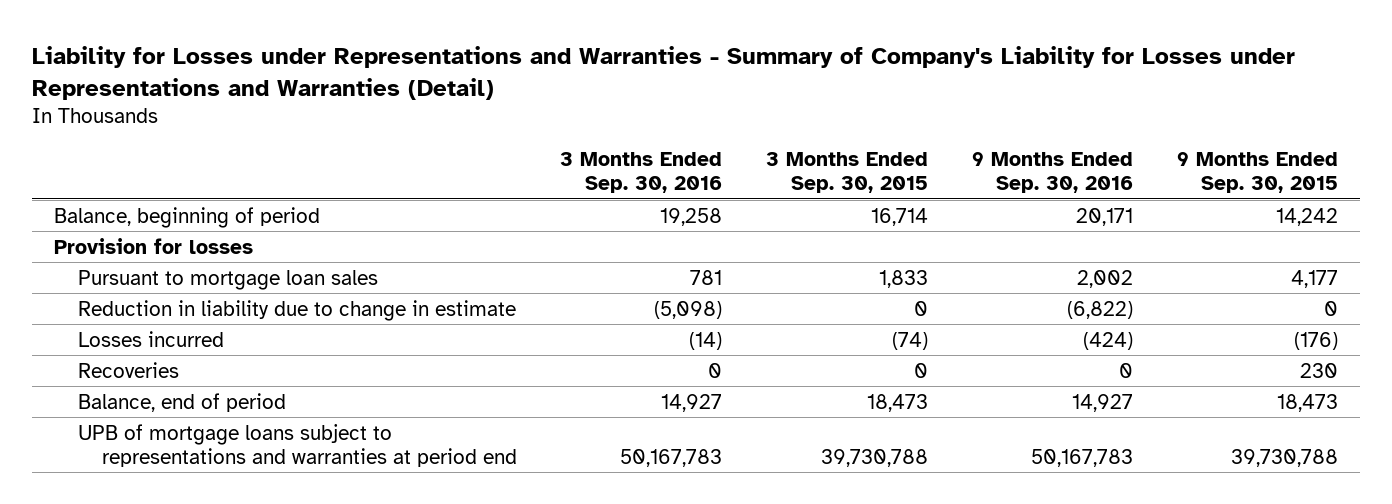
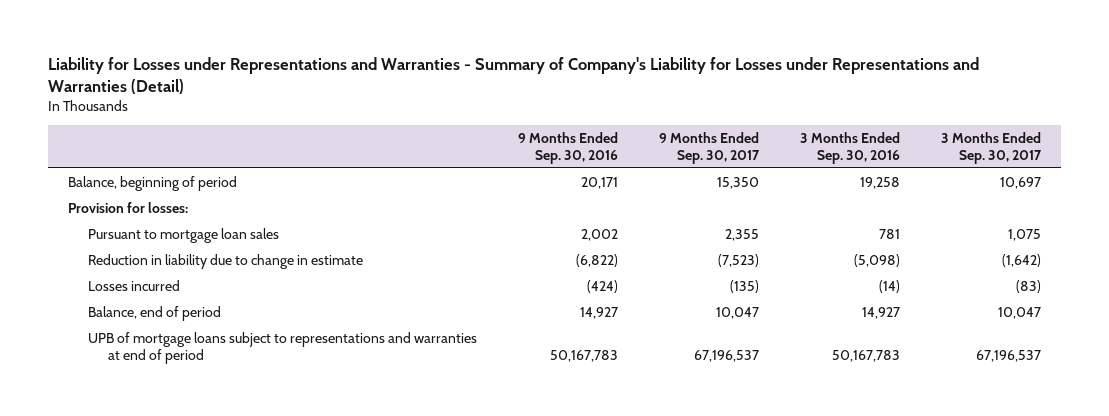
- | 3 Months Ended Sep. 30, 2016 | 3 Months Ended Sep. 30, 2015 | 9 Months Ended Sep. 30, 2016 | 9 Months Ended Sep. 30, 2015
+ | 9 Months Ended Sep. 30, 2016 | 9 Months Ended Sep. 30, 2017 | 3 Months Ended Sep. 30, 2016 | 3 Months Ended Sep. 30, 2017
- Provision for losses
+ Provision for losses:
- Recoveries | 0 | 0 | 0 | 230
- UPB of mortgage loans subject to representations and warranties at period end | 50,167,783 | 39,730,788 | 50,167,783 | 39,730,788
+ UPB of mortgage loans subject to representations and warranties at end of period | 50,167,783 | 67,196,537 | 50,167,783 | 67,196,537

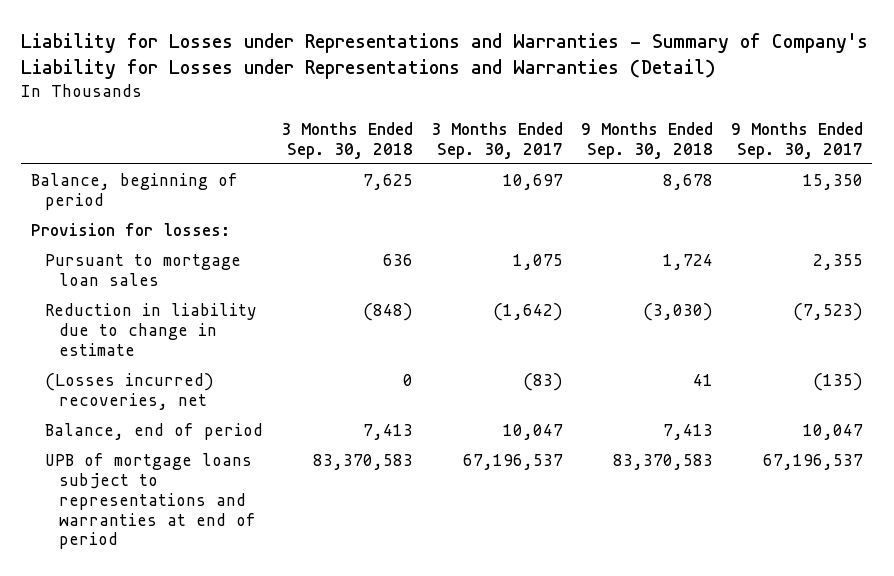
- | 9 Months Ended Sep. 30, 2016 | 9 Months Ended Sep. 30, 2017 | 3 Months Ended Sep. 30, 2016 | 3 Months Ended Sep. 30, 2017
+ | 3 Months Ended Sep. 30, 2018 | 3 Months Ended Sep. 30, 2017 | 9 Months Ended Sep. 30, 2018 | 9 Months Ended Sep. 30, 2017
- Losses incurred | (424) | (135) | (14) | (83)
+ (Losses incurred) recoveries, net | 0 | (83) | 41 | (135)

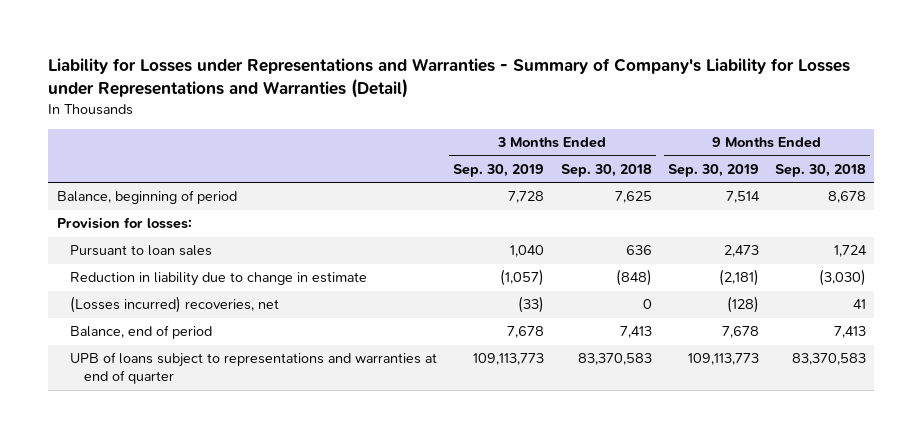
- | 3 Months Ended Sep. 30, 2018 | 3 Months Ended Sep. 30, 2017 | 9 Months Ended Sep. 30, 2018 | 9 Months Ended Sep. 30, 2017
+ | 3 Months Ended Sep. 30, 2019 | 3 Months Ended Sep. 30, 2018 | 9 Months Ended Sep. 30, 2019 | 9 Months Ended Sep. 30, 2018
- Pursuant to mortgage loan sales | 636 | 1,075 | 1,724 | 2,355
+ Pursuant to loan sales | 1,040 | 636 | 2,473 | 1,724
- UPB of mortgage loans subject to representations and warranties at end of period | 83,370,583 | 67,196,537 | 83,370,583 | 67,196,537
+ UPB of loans subject to representations and warranties at end of quarter | 109,113,773 | 83,370,583 | 109,113,773 | 83,370,583

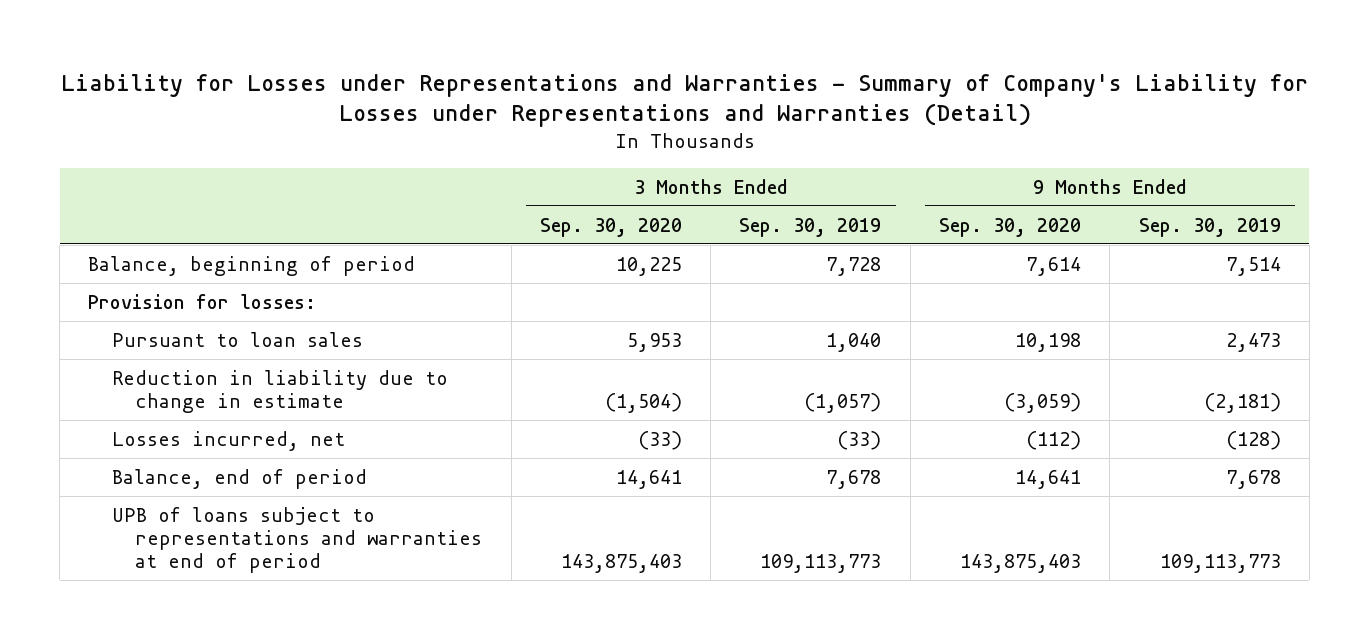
- | 3 Months Ended Sep. 30, 2019 | 3 Months Ended Sep. 30, 2018 | 9 Months Ended Sep. 30, 2019 | 9 Months Ended Sep. 30, 2018
+ | 3 Months Ended Sep. 30, 2020 | 3 Months Ended Sep. 30, 2019 | 9 Months Ended Sep. 30, 2020 | 9 Months Ended Sep. 30, 2019
- (Losses incurred) recoveries, net | (33) | 0 | (128) | 41
+ Losses incurred, net | (33) | (33) | (112) | (128)
- UPB of loans subject to representations and warranties at end of quarter | 109,113,773 | 83,370,583 | 109,113,773 | 83,370,583
+ UPB of loans subject to representations and warranties at end of period | 143,875,403 | 109,113,773 | 143,875,403 | 109,113,773

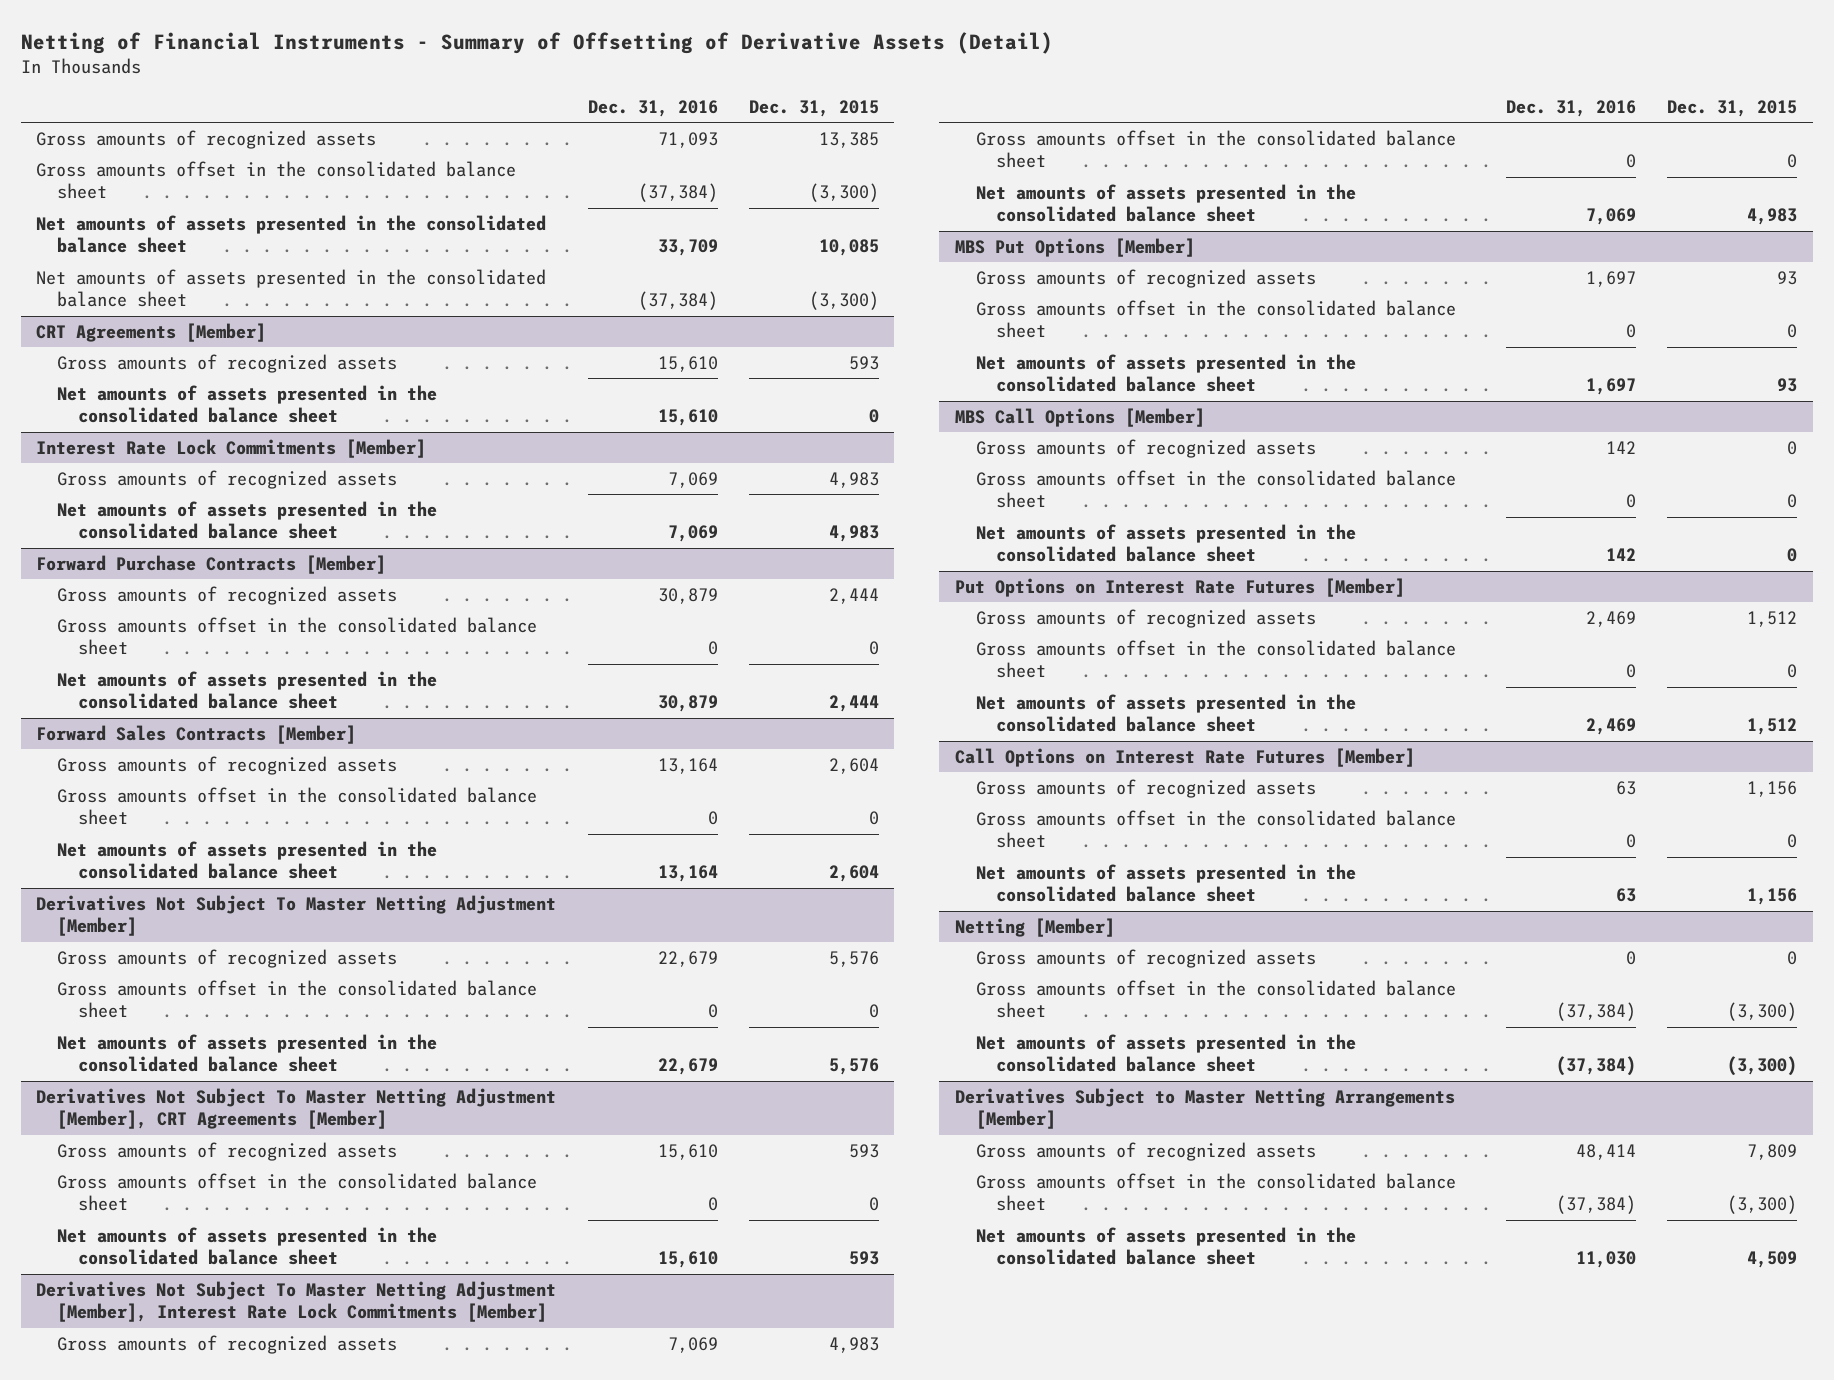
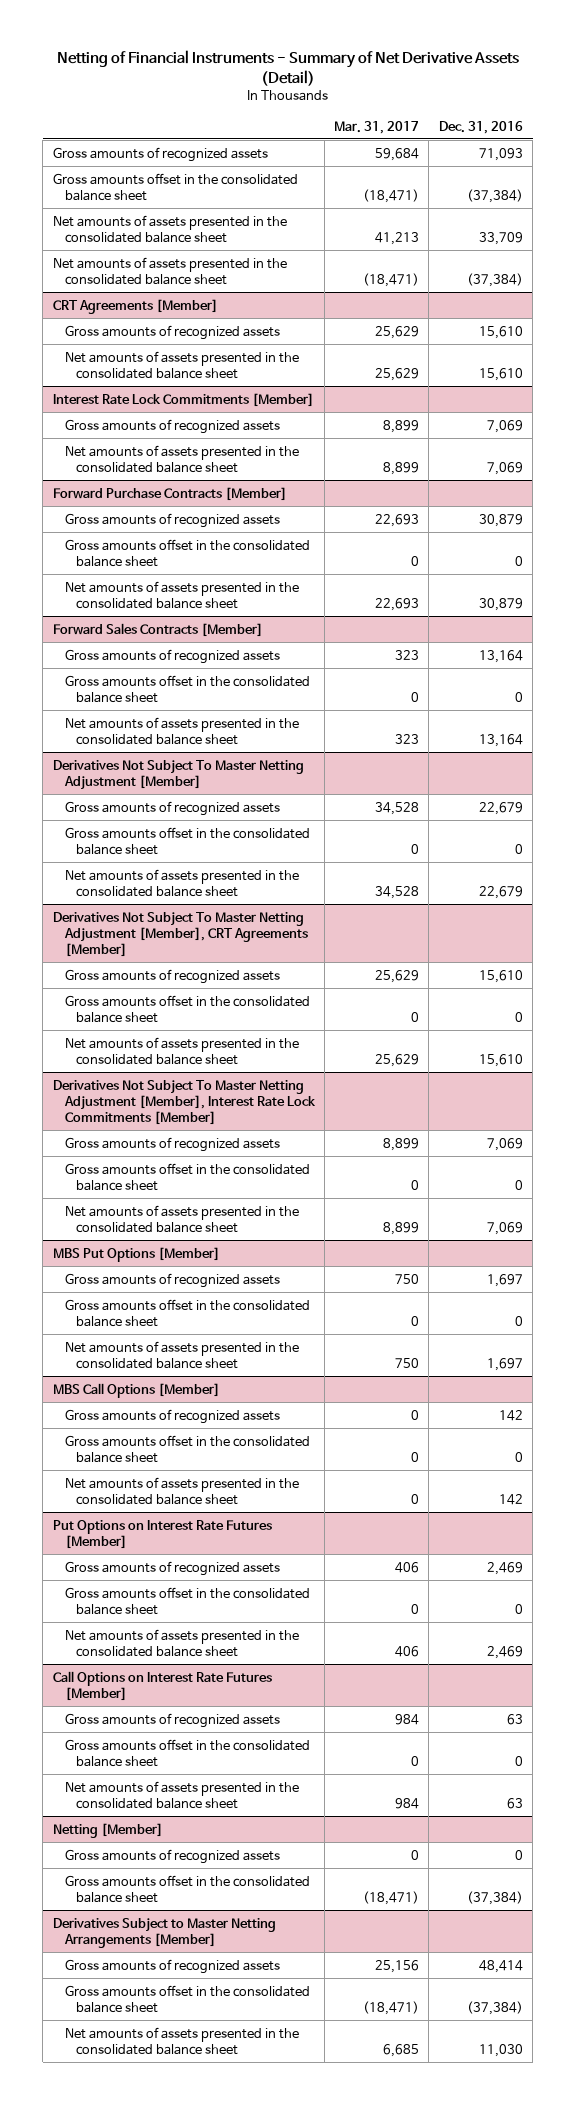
- Netting of Financial Instruments - Summary of Offsetting of Derivative Assets (Detail)
+ Netting of Financial Instruments - Summary of Net Derivative Assets (Detail)
- | Dec. 31, 2016 | Dec. 31, 2015
+ | Mar. 31, 2017 | Dec. 31, 2016
@ Netting [Member]
- Net amounts of assets presented in the consolidated balance sheet | (37,384) | (3,300)

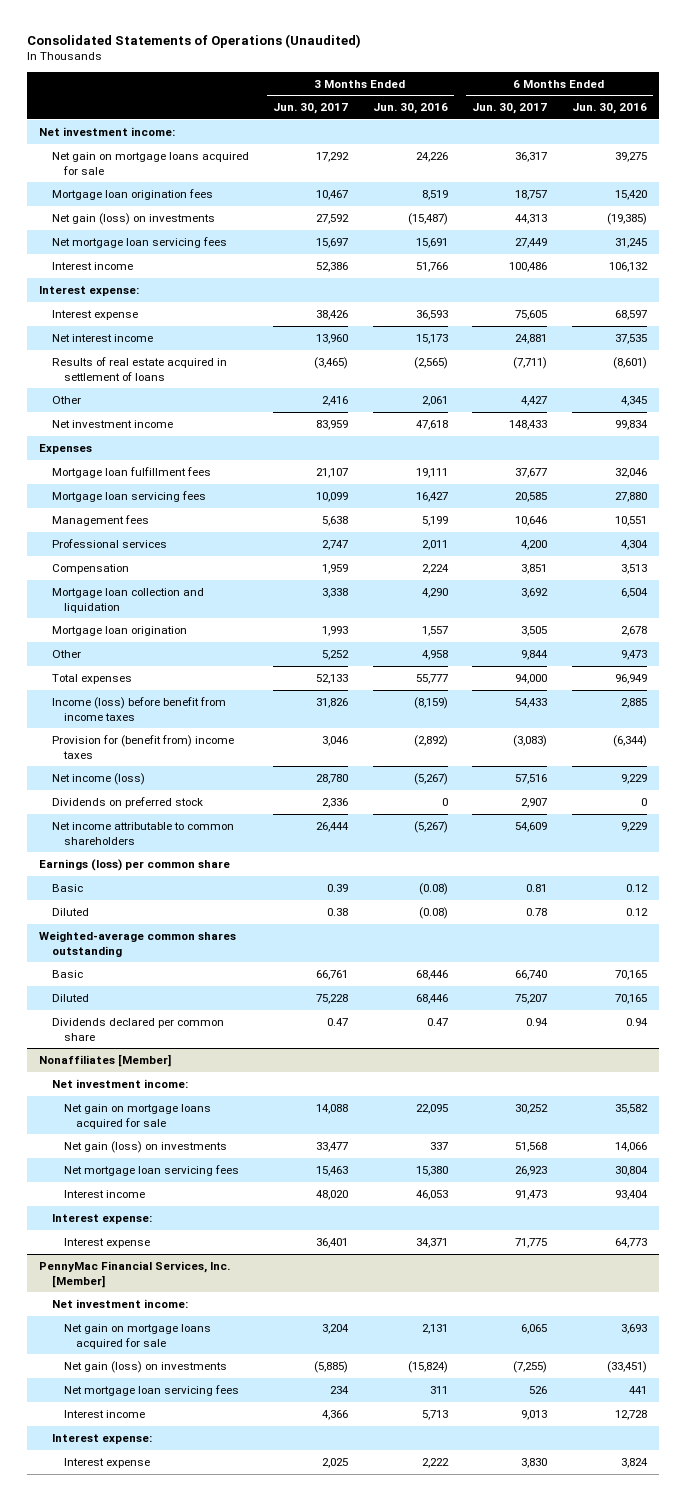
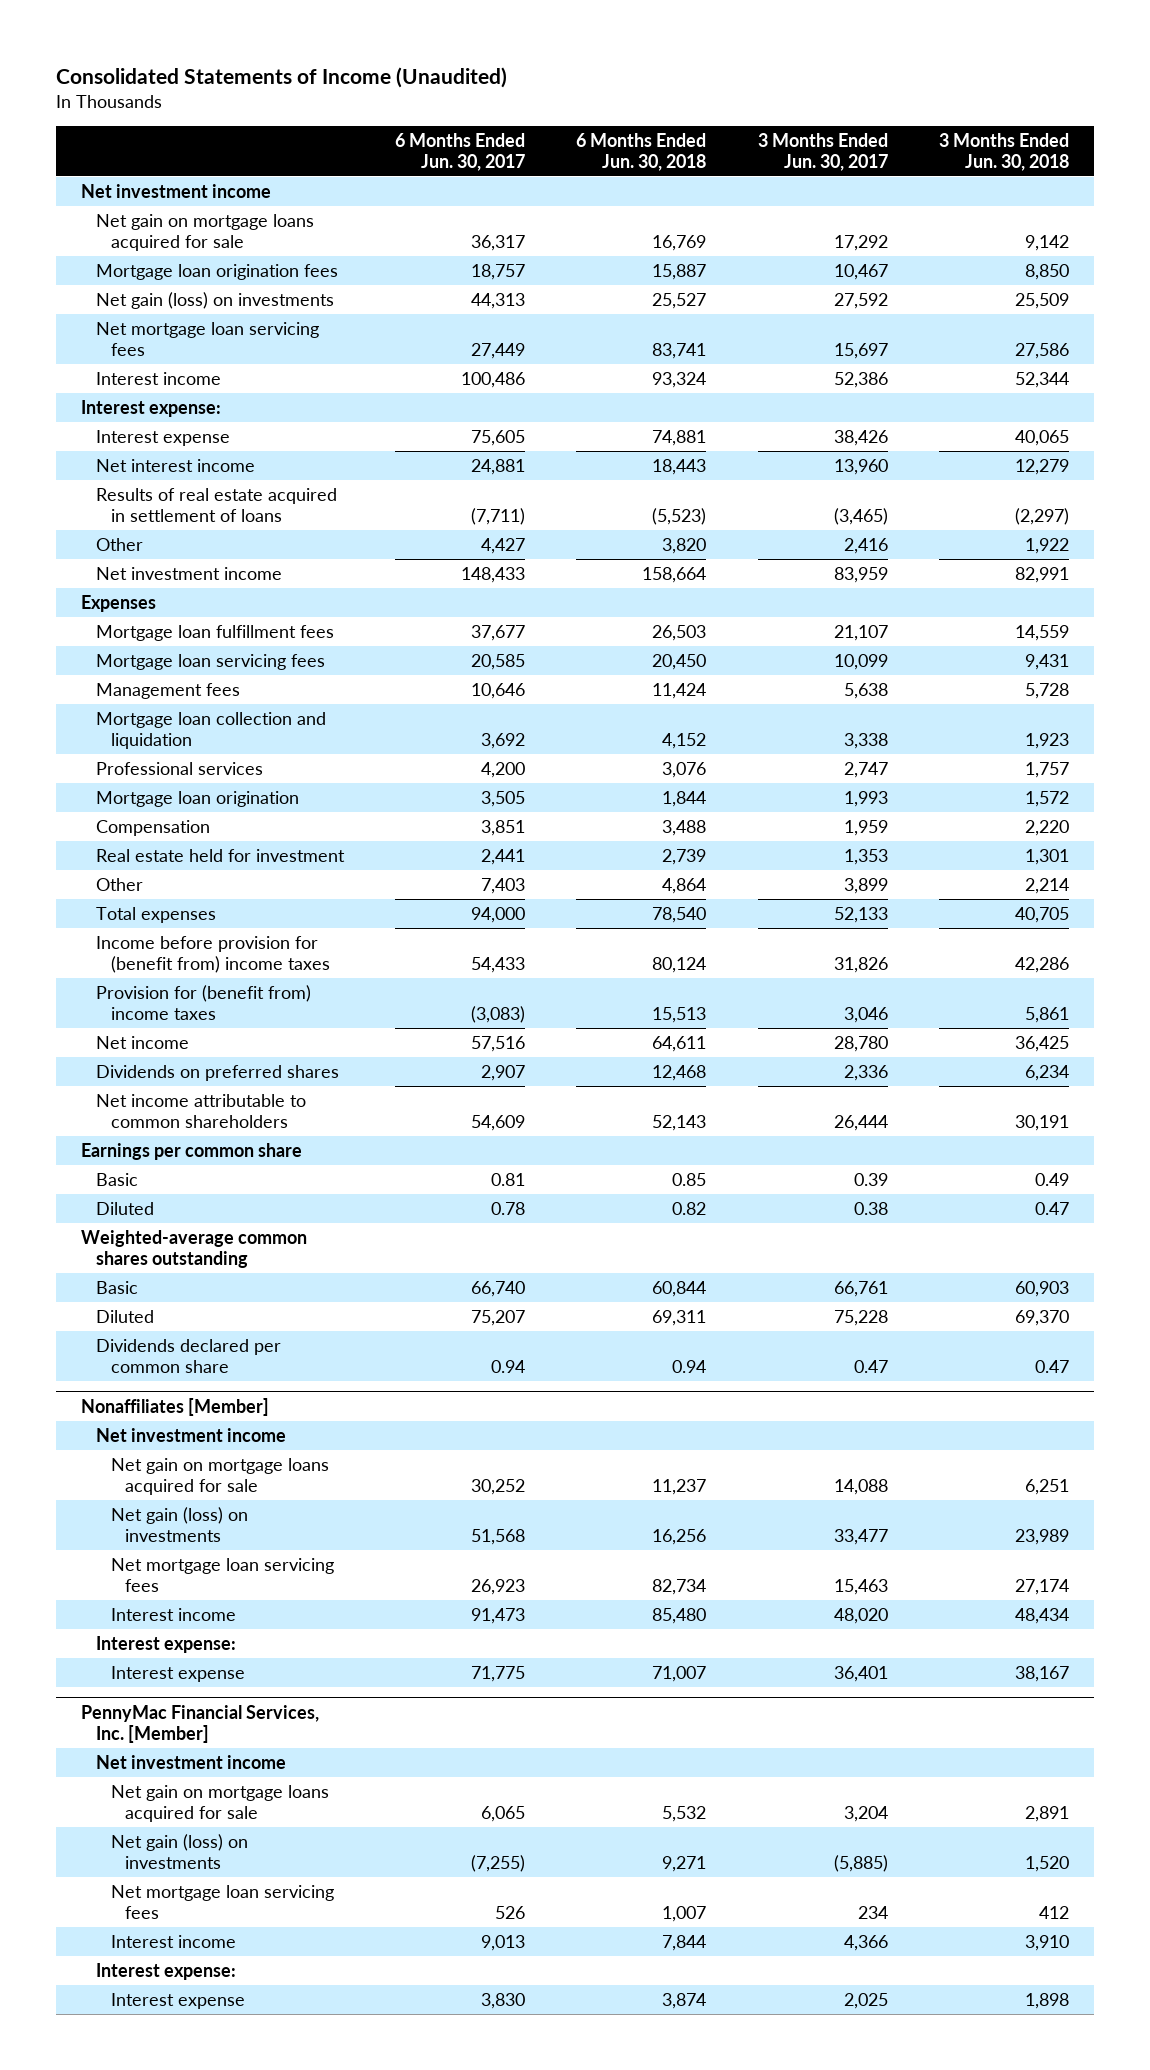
- Consolidated Statements of Operations (Unaudited)
+ Consolidated Statements of Income (Unaudited)
- | 3 Months Ended Jun. 30, 2017 | 3 Months Ended Jun. 30, 2016 | 6 Months Ended Jun. 30, 2017 | 6 Months Ended Jun. 30, 2016
+ | 6 Months Ended Jun. 30, 2017 | 6 Months Ended Jun. 30, 2018 | 3 Months Ended Jun. 30, 2017 | 3 Months Ended Jun. 30, 2018
- Net investment income:
+ Net investment income
moved down: Professional services | 4,200 | 3,076 | 2,747 | 1,757
- Other | 5,252 | 4,958 | 9,844 | 9,473
moved down: Compensation | 3,851 | 3,488 | 1,959 | 2,220
+ Real estate held for investment | 2,441 | 2,739 | 1,353 | 1,301
+ Other | 7,403 | 4,864 | 3,899 | 2,214
- Income (loss) before benefit from income taxes | 31,826 | (8,159) | 54,433 | 2,885
+ Income before provision for (benefit from) income taxes | 54,433 | 80,124 | 31,826 | 42,286
- Net income (loss) | 28,780 | (5,267) | 57,516 | 9,229
- Dividends on preferred stock | 2,336 | 0 | 2,907 | 0
+ Net income | 57,516 | 64,611 | 28,780 | 36,425
+ Dividends on preferred shares | 2,907 | 12,468 | 2,336 | 6,234
- Earnings (loss) per common share
+ Earnings per common share
@ Nonaffiliates [Member]
- Net investment income:
+ Net investment income
@ PennyMac Financial Services, Inc. [Member]
- Net investment income:
+ Net investment income

